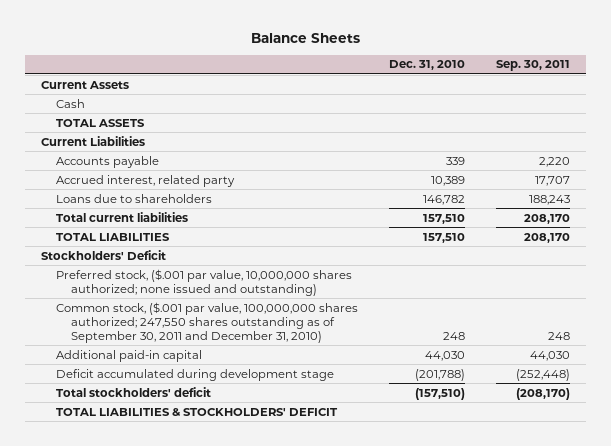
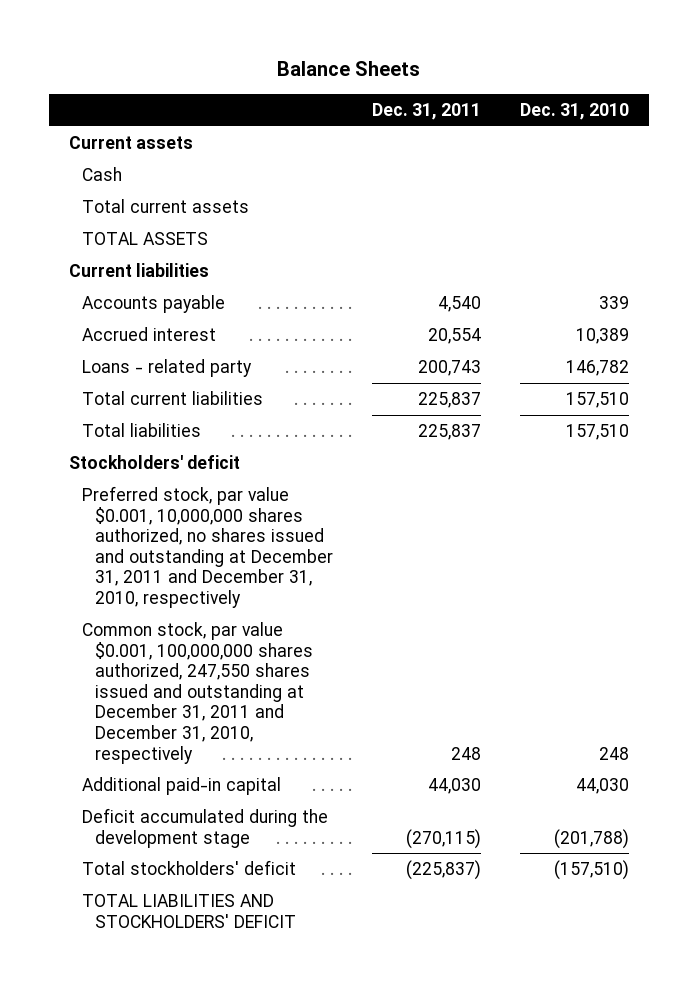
- | Dec. 31, 2010 | Sep. 30, 2011
+ | Dec. 31, 2011 | Dec. 31, 2010
- Current Assets
+ Current assets
+ Total current assets
- Current Liabilities
+ Current liabilities
- Accrued interest, related party | 10,389 | 17,707
- Loans due to shareholders | 146,782 | 188,243
+ Accrued interest | 20,554 | 10,389
+ Loans - related party | 200,743 | 146,782
- TOTAL LIABILITIES | 157,510 | 208,170
- Stockholders' Deficit
- Preferred stock, ($.001 par value, 10,000,000 shares authorized; none issued and outstanding)
- Common stock, ($.001 par value, 100,000,000 shares authorized; 247,550 shares outstanding as of September 30, 2011 and December 31, 2010) | 248 | 248
+ Total liabilities | 225,837 | 157,510
+ Stockholders' deficit
+ Preferred stock, par value $0.001, 10,000,000 shares authorized, no shares issued and outstanding at December 31, 2011 and December 31, 2010, respectively
+ Common stock, par value $0.001, 100,000,000 shares authorized, 247,550 shares issued and outstanding at December 31, 2011 and December 31, 2010, respectively | 248 | 248
- Deficit accumulated during development stage | (201,788) | (252,448)
+ Deficit accumulated during the development stage | (270,115) | (201,788)
- TOTAL LIABILITIES & STOCKHOLDERS' DEFICIT
+ TOTAL LIABILITIES AND STOCKHOLDERS' DEFICIT

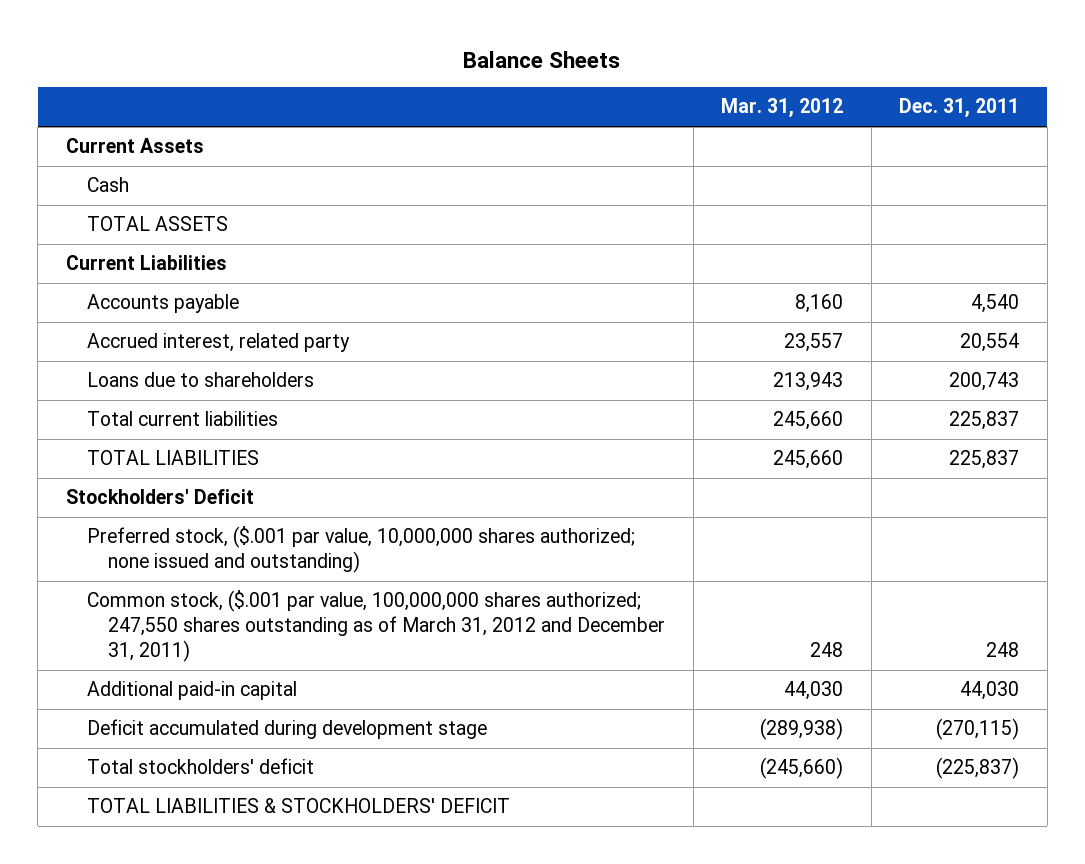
- | Dec. 31, 2011 | Dec. 31, 2010
+ | Mar. 31, 2012 | Dec. 31, 2011
- Current assets
+ Current Assets
- Total current assets
- Current liabilities
+ Current Liabilities
- Accrued interest | 20,554 | 10,389
- Loans - related party | 200,743 | 146,782
+ Accrued interest, related party | 23,557 | 20,554
+ Loans due to shareholders | 213,943 | 200,743
- Total liabilities | 225,837 | 157,510
- Stockholders' deficit
- Preferred stock, par value $0.001, 10,000,000 shares authorized, no shares issued and outstanding at December 31, 2011 and December 31, 2010, respectively
- Common stock, par value $0.001, 100,000,000 shares authorized, 247,550 shares issued and outstanding at December 31, 2011 and December 31, 2010, respectively | 248 | 248
+ TOTAL LIABILITIES | 245,660 | 225,837
+ Stockholders' Deficit
+ Preferred stock, ($.001 par value, 10,000,000 shares authorized; none issued and outstanding)
+ Common stock, ($.001 par value, 100,000,000 shares authorized; 247,550 shares outstanding as of March 31, 2012 and December 31, 2011) | 248 | 248
- Deficit accumulated during the development stage | (270,115) | (201,788)
+ Deficit accumulated during development stage | (289,938) | (270,115)
- TOTAL LIABILITIES AND STOCKHOLDERS' DEFICIT
+ TOTAL LIABILITIES & STOCKHOLDERS' DEFICIT

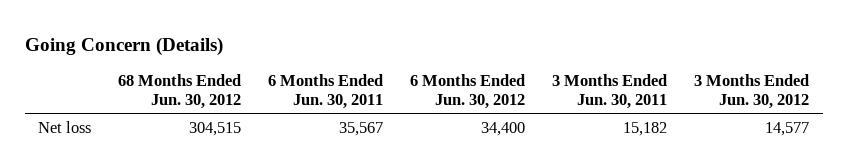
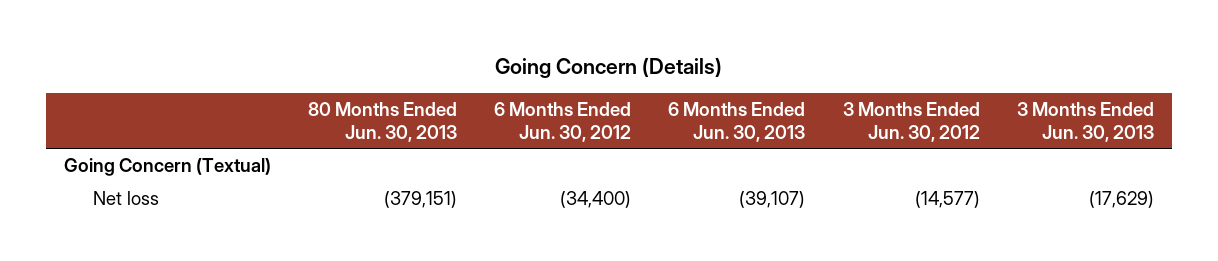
- | 68 Months Ended Jun. 30, 2012 | 6 Months Ended Jun. 30, 2011 | 6 Months Ended Jun. 30, 2012 | 3 Months Ended Jun. 30, 2011 | 3 Months Ended Jun. 30, 2012
+ | 80 Months Ended Jun. 30, 2013 | 6 Months Ended Jun. 30, 2012 | 6 Months Ended Jun. 30, 2013 | 3 Months Ended Jun. 30, 2012 | 3 Months Ended Jun. 30, 2013
- Net loss | 304,515 | 35,567 | 34,400 | 15,182 | 14,577
+ Going Concern (Textual)
+ Net loss | (379,151) | (34,400) | (39,107) | (14,577) | (17,629)

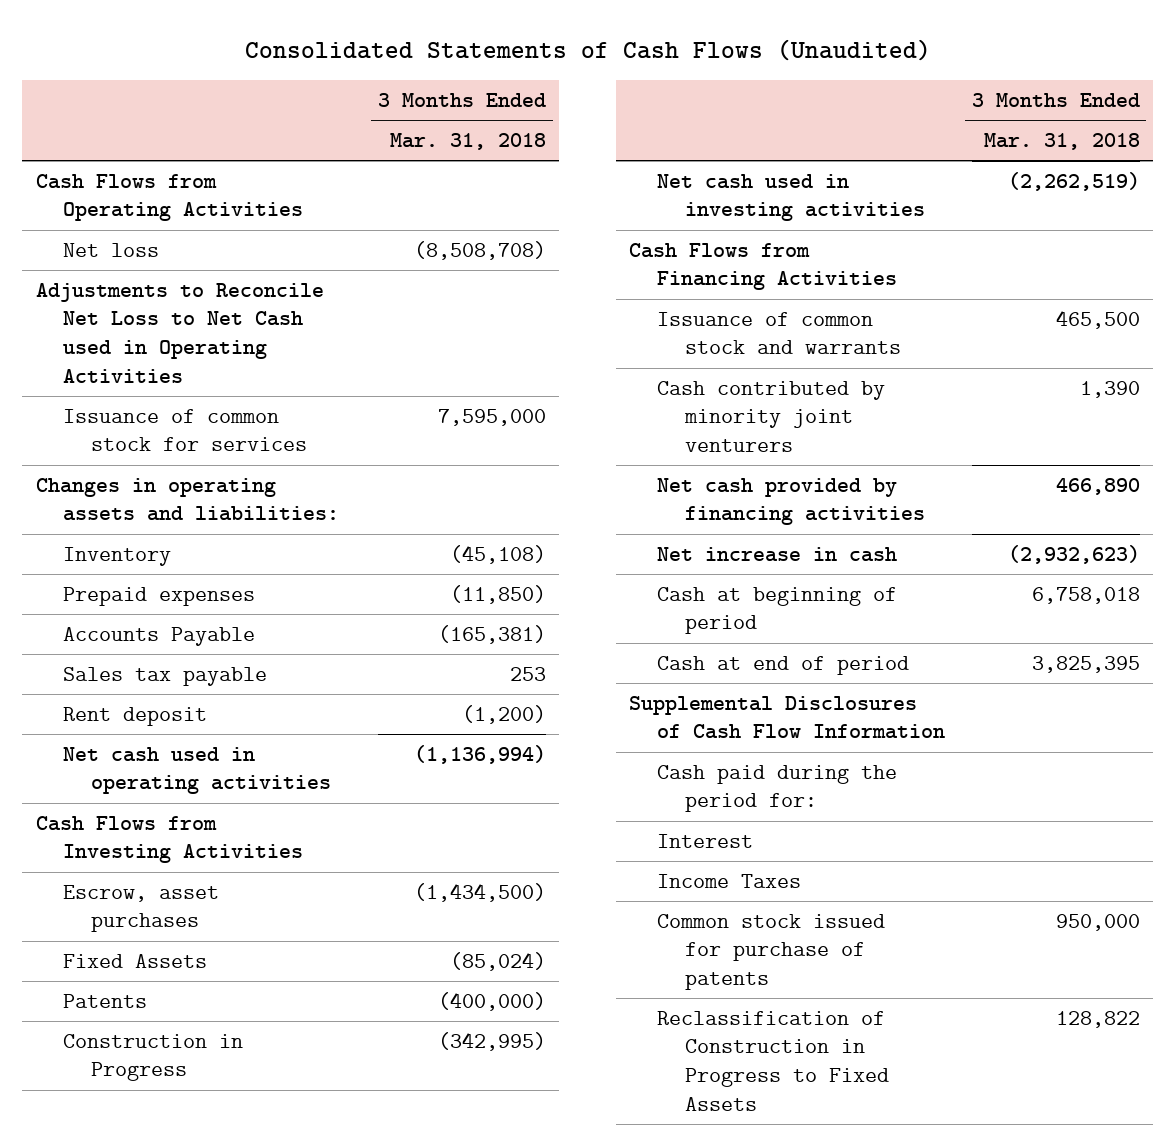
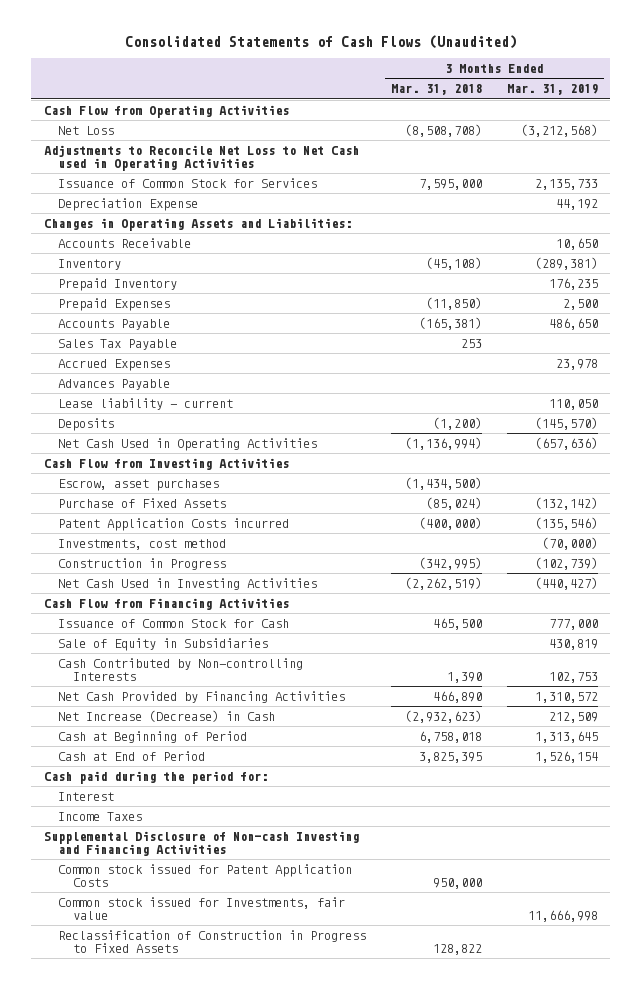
- | 3 Months Ended Mar. 31, 2018
+ | 3 Months Ended Mar. 31, 2018 | 3 Months Ended Mar. 31, 2019
- Cash Flows from Operating Activities
- Net loss | (8,508,708)
+ Cash Flow from Operating Activities
+ Net Loss | (8,508,708) | (3,212,568)
- Issuance of common stock for services | 7,595,000
- Changes in operating assets and liabilities:
+ Issuance of Common Stock for Services | 7,595,000 | 2,135,733
+ Depreciation Expense | | 44,192
+ Changes in Operating Assets and Liabilities:
+ Accounts Receivable | | 10,650
- Prepaid expenses | (11,850)
+ Prepaid Inventory | | 176,235
+ Prepaid Expenses | (11,850) | 2,500
- Sales tax payable | 253
- Rent deposit | (1,200)
- Net cash used in operating activities | (1,136,994)
- Cash Flows from Investing Activities
+ Sales Tax Payable | 253 |
+ Accrued Expenses | | 23,978
+ Advances Payable
+ Lease liability - current | | 110,050
+ Deposits | (1,200) | (145,570)
+ Net Cash Used in Operating Activities | (1,136,994) | (657,636)
+ Cash Flow from Investing Activities
- Fixed Assets | (85,024)
- Patents | (400,000)
+ Purchase of Fixed Assets | (85,024) | (132,142)
+ Patent Application Costs incurred | (400,000) | (135,546)
+ Investments, cost method | | (70,000)
- Net cash used in investing activities | (2,262,519)
- Cash Flows from Financing Activities
- Issuance of common stock and warrants | 465,500
- Cash contributed by minority joint venturers | 1,390
- Net cash provided by financing activities | 466,890
- Net increase in cash | (2,932,623)
- Cash at beginning of period | 6,758,018
- Cash at end of period | 3,825,395
- Supplemental Disclosures of Cash Flow Information
+ Net Cash Used in Investing Activities | (2,262,519) | (440,427)
+ Cash Flow from Financing Activities
+ Issuance of Common Stock for Cash | 465,500 | 777,000
+ Sale of Equity in Subsidiaries | | 430,819
+ Cash Contributed by Non-controlling Interests | 1,390 | 102,753
+ Net Cash Provided by Financing Activities | 466,890 | 1,310,572
+ Net Increase (Decrease) in Cash | (2,932,623) | 212,509
+ Cash at Beginning of Period | 6,758,018 | 1,313,645
+ Cash at End of Period | 3,825,395 | 1,526,154
- Common stock issued for purchase of patents | 950,000
+ Supplemental Disclosure of Non-cash Investing and Financing Activities
+ Common stock issued for Patent Application Costs | 950,000 |
+ Common stock issued for Investments, fair value | | 11,666,998

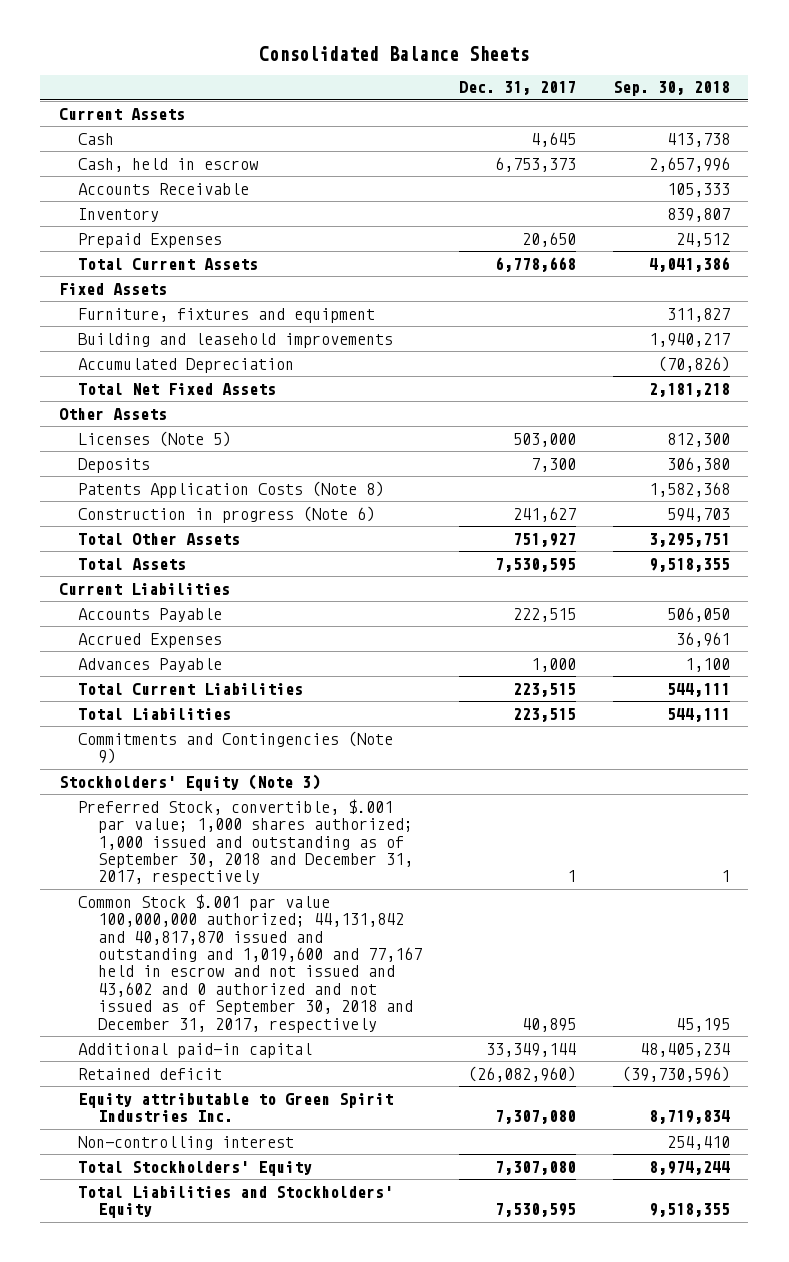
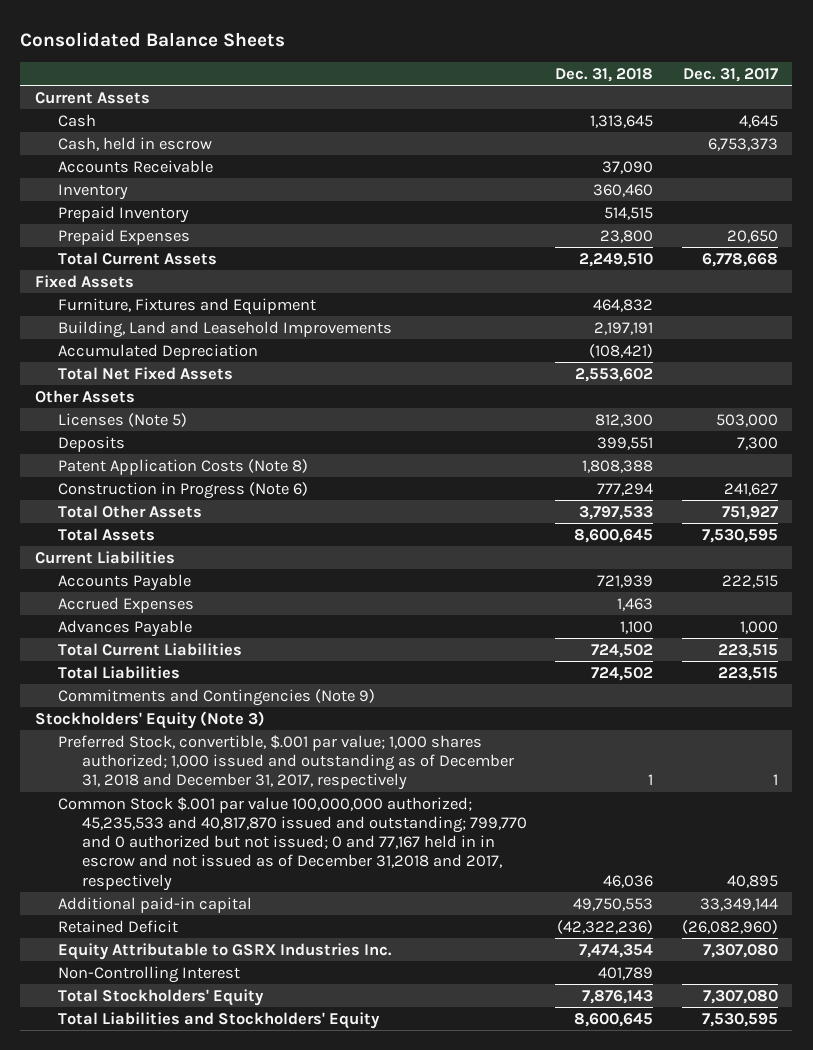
- | Dec. 31, 2017 | Sep. 30, 2018
+ | Dec. 31, 2018 | Dec. 31, 2017
+ Prepaid Inventory | 514,515 |
- Furniture, fixtures and equipment | | 311,827
- Building and leasehold improvements | | 1,940,217
+ Furniture, Fixtures and Equipment | 464,832 |
+ Building, Land and Leasehold Improvements | 2,197,191 |
- Patents Application Costs (Note 8) | | 1,582,368
- Construction in progress (Note 6) | 241,627 | 594,703
+ Patent Application Costs (Note 8) | 1,808,388 |
+ Construction in Progress (Note 6) | 777,294 | 241,627
- Preferred Stock, convertible, $.001 par value; 1,000 shares authorized; 1,000 issued and outstanding as of September 30, 2018 and December 31, 2017, respectively | 1 | 1
- Common Stock $.001 par value 100,000,000 authorized; 44,131,842 and 40,817,870 issued and outstanding and 1,019,600 and 77,167 held in escrow and not issued and 43,602 and 0 authorized and not issued as of September 30, 2018 and December 31, 2017, respectively | 40,895 | 45,195
+ Preferred Stock, convertible, $.001 par value; 1,000 shares authorized; 1,000 issued and outstanding as of December 31, 2018 and December 31, 2017, respectively | 1 | 1
+ Common Stock $.001 par value 100,000,000 authorized; 45,235,533 and 40,817,870 issued and outstanding; 799,770 and 0 authorized but not issued; 0 and 77,167 held in in escrow and not issued as of December 31,2018 and 2017, respectively | 46,036 | 40,895
- Retained deficit | (26,082,960) | (39,730,596)
- Equity attributable to Green Spirit Industries Inc. | 7,307,080 | 8,719,834
- Non-controlling interest | | 254,410
+ Retained Deficit | (42,322,236) | (26,082,960)
+ Equity Attributable to GSRX Industries Inc. | 7,474,354 | 7,307,080
+ Non-Controlling Interest | 401,789 |

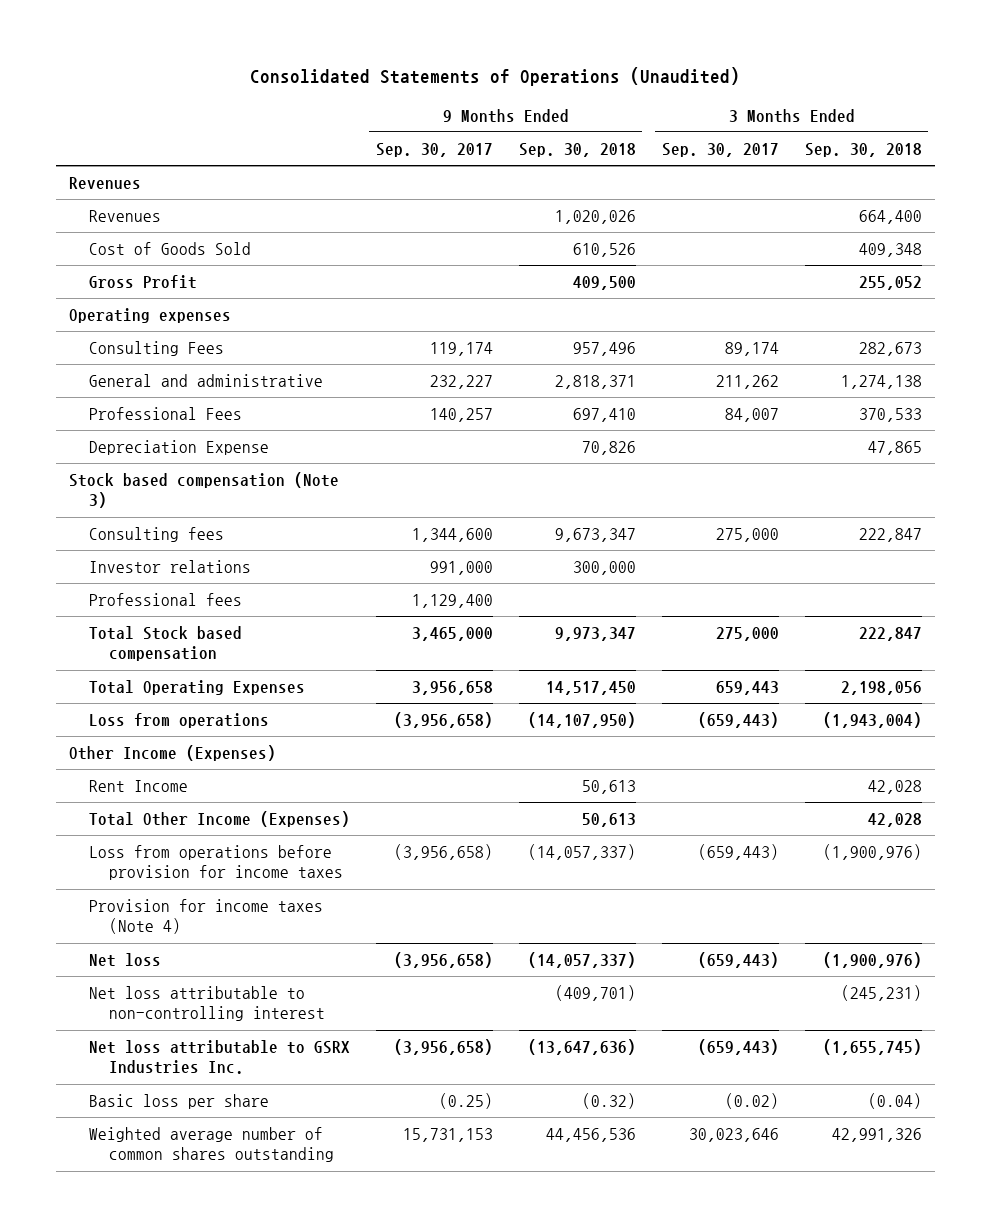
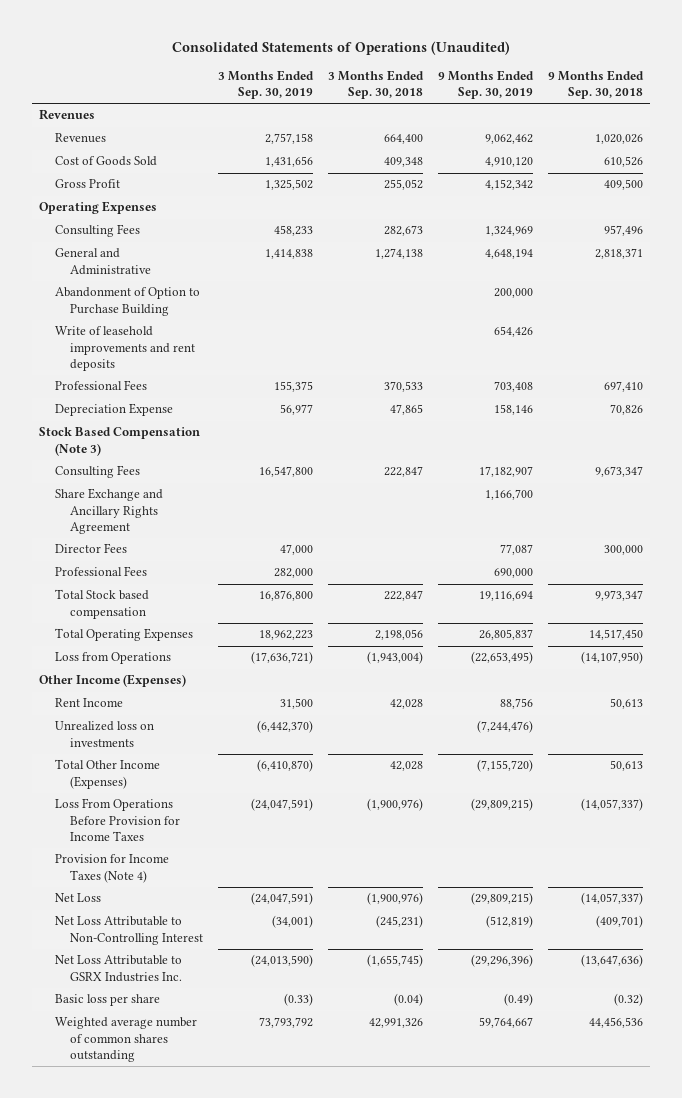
- | 9 Months Ended Sep. 30, 2017 | 9 Months Ended Sep. 30, 2018 | 3 Months Ended Sep. 30, 2017 | 3 Months Ended Sep. 30, 2018
+ | 3 Months Ended Sep. 30, 2019 | 3 Months Ended Sep. 30, 2018 | 9 Months Ended Sep. 30, 2019 | 9 Months Ended Sep. 30, 2018
- Operating expenses
+ Operating Expenses
- General and administrative | 232,227 | 2,818,371 | 211,262 | 1,274,138
+ General and Administrative | 1,414,838 | 1,274,138 | 4,648,194 | 2,818,371
+ Abandonment of Option to Purchase Building | | | 200,000 |
+ Write of leasehold improvements and rent deposits | | | 654,426 |
- Stock based compensation (Note 3)
- Consulting fees | 1,344,600 | 9,673,347 | 275,000 | 222,847
- Investor relations | 991,000 | 300,000 | |
- Professional fees | 1,129,400 | | |
+ Stock Based Compensation (Note 3)
+ Consulting Fees | 16,547,800 | 222,847 | 17,182,907 | 9,673,347
+ Share Exchange and Ancillary Rights Agreement | | | 1,166,700 |
+ Director Fees | 47,000 | | 77,087 | 300,000
+ Professional Fees | 282,000 | | 690,000 |
- Loss from operations | (3,956,658) | (14,107,950) | (659,443) | (1,943,004)
+ Loss from Operations | (17,636,721) | (1,943,004) | (22,653,495) | (14,107,950)
+ Unrealized loss on investments | (6,442,370) | | (7,244,476) |
- Loss from operations before provision for income taxes | (3,956,658) | (14,057,337) | (659,443) | (1,900,976)
- Provision for income taxes (Note 4)
- Net loss | (3,956,658) | (14,057,337) | (659,443) | (1,900,976)
- Net loss attributable to non-controlling interest | | (409,701) | | (245,231)
- Net loss attributable to GSRX Industries Inc. | (3,956,658) | (13,647,636) | (659,443) | (1,655,745)
+ Loss From Operations Before Provision for Income Taxes | (24,047,591) | (1,900,976) | (29,809,215) | (14,057,337)
+ Provision for Income Taxes (Note 4)
+ Net Loss | (24,047,591) | (1,900,976) | (29,809,215) | (14,057,337)
+ Net Loss Attributable to Non-Controlling Interest | (34,001) | (245,231) | (512,819) | (409,701)
+ Net Loss Attributable to GSRX Industries Inc. | (24,013,590) | (1,655,745) | (29,296,396) | (13,647,636)

